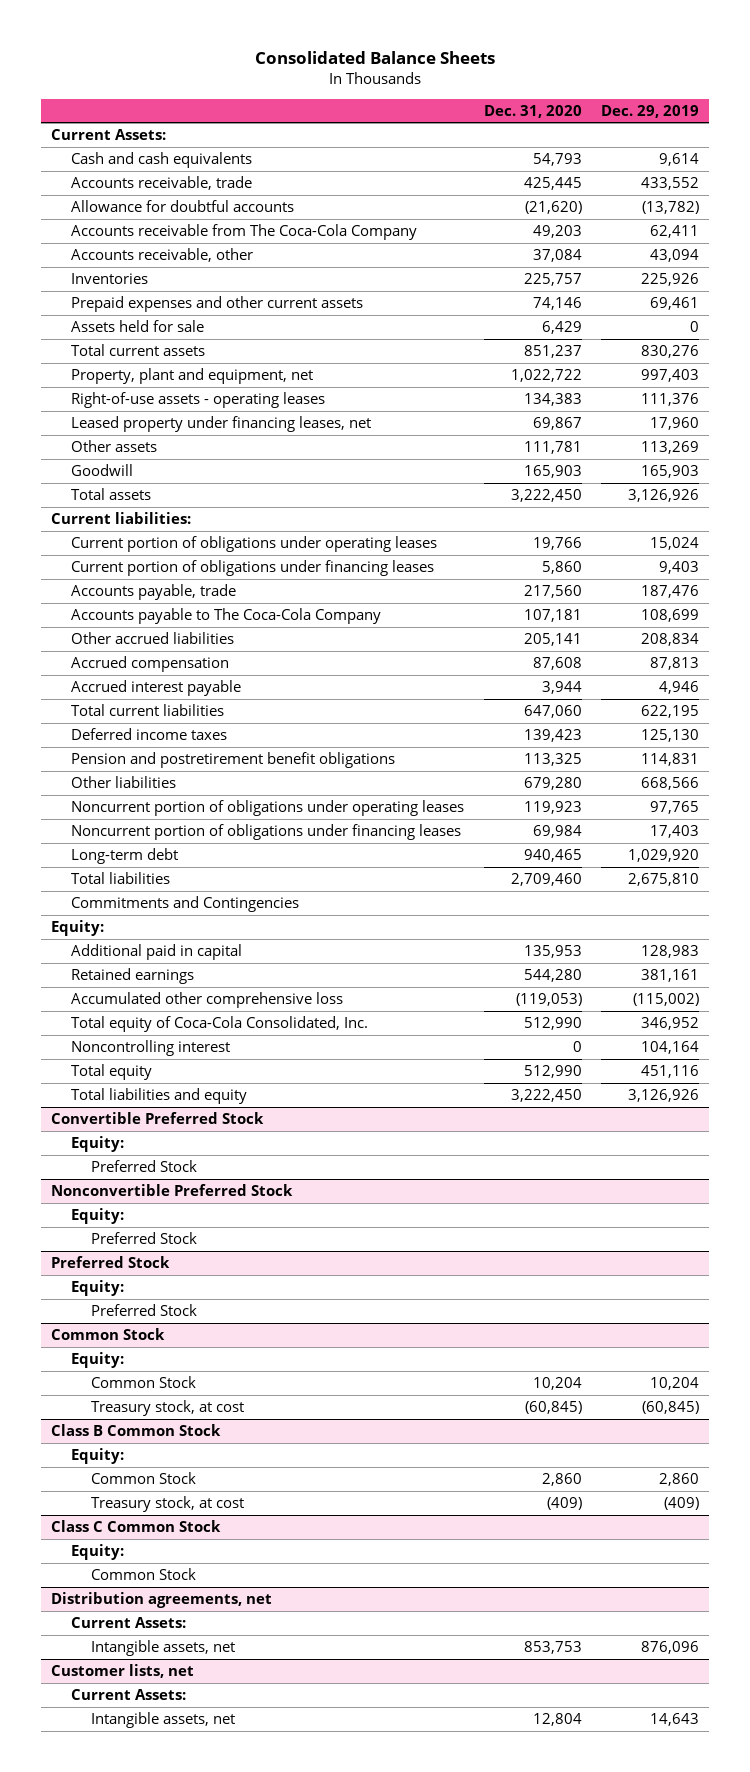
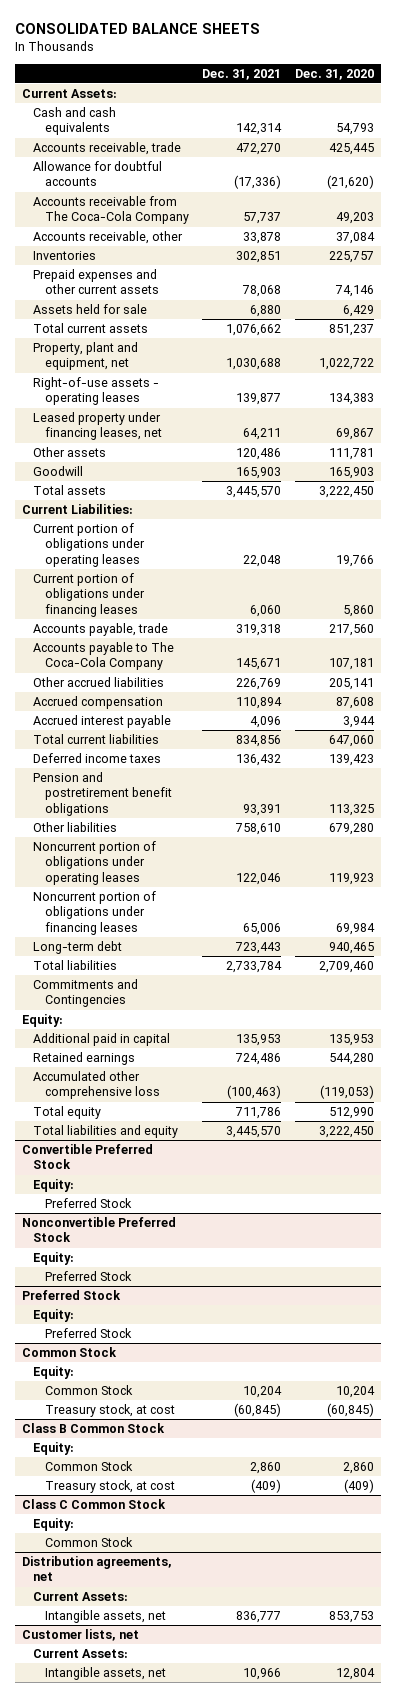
- Consolidated Balance Sheets
+ CONSOLIDATED BALANCE SHEETS
- | Dec. 31, 2020 | Dec. 29, 2019
+ | Dec. 31, 2021 | Dec. 31, 2020
- Current liabilities:
+ Current Liabilities:
- Total equity of Coca-Cola Consolidated, Inc. | 512,990 | 346,952
- Noncontrolling interest | 0 | 104,164

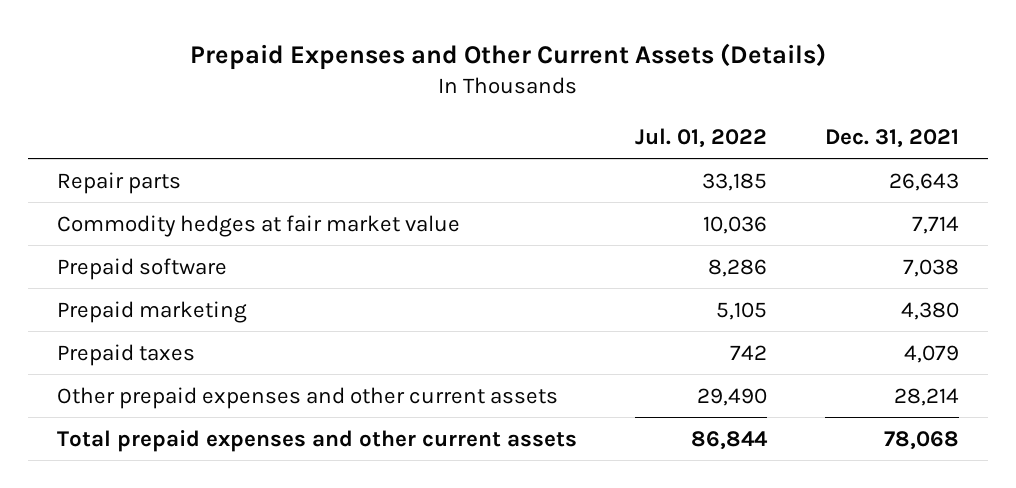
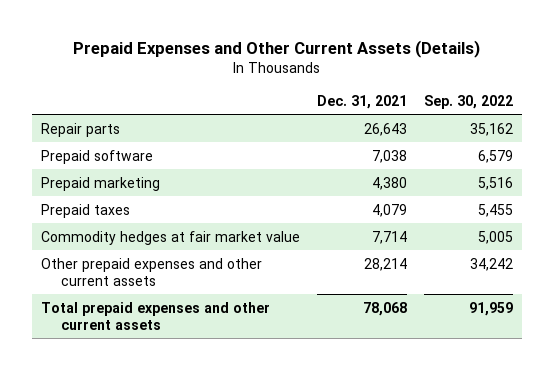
- | Jul. 01, 2022 | Dec. 31, 2021
+ | Dec. 31, 2021 | Sep. 30, 2022
moved down: Commodity hedges at fair market value | 7,714 | 5,005

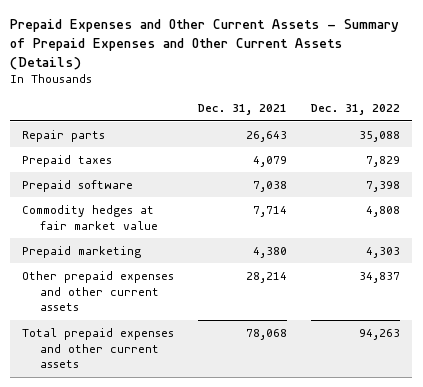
- Prepaid Expenses and Other Current Assets (Details)
+ Prepaid Expenses and Other Current Assets - Summary of Prepaid Expenses and Other Current Assets (Details)
- | Dec. 31, 2021 | Sep. 30, 2022
+ | Dec. 31, 2021 | Dec. 31, 2022
moved down: Prepaid software | 7,038 | 7,398
moved down: Prepaid marketing | 4,380 | 4,303

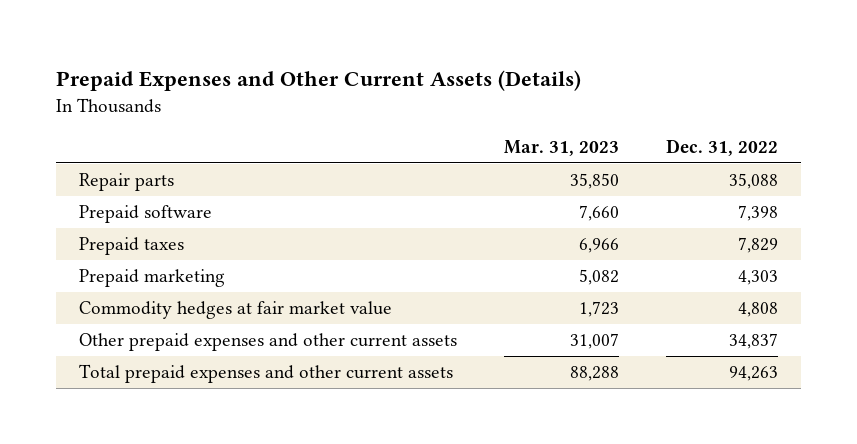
- Prepaid Expenses and Other Current Assets - Summary of Prepaid Expenses and Other Current Assets (Details)
+ Prepaid Expenses and Other Current Assets (Details)
- | Dec. 31, 2021 | Dec. 31, 2022
+ | Mar. 31, 2023 | Dec. 31, 2022
moved down: Prepaid taxes | 6,966 | 7,829
moved down: Commodity hedges at fair market value | 1,723 | 4,808

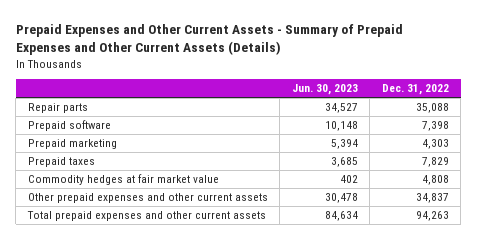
- Prepaid Expenses and Other Current Assets (Details)
+ Prepaid Expenses and Other Current Assets - Summary of Prepaid Expenses and Other Current Assets (Details)
- | Mar. 31, 2023 | Dec. 31, 2022
+ | Jun. 30, 2023 | Dec. 31, 2022
moved down: Prepaid taxes | 3,685 | 7,829

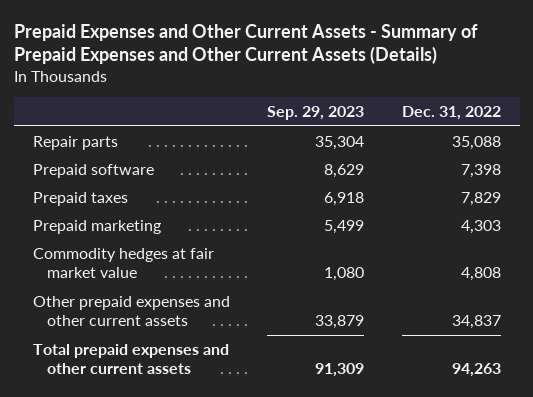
- | Jun. 30, 2023 | Dec. 31, 2022
+ | Sep. 29, 2023 | Dec. 31, 2022
moved down: Prepaid marketing | 5,499 | 4,303

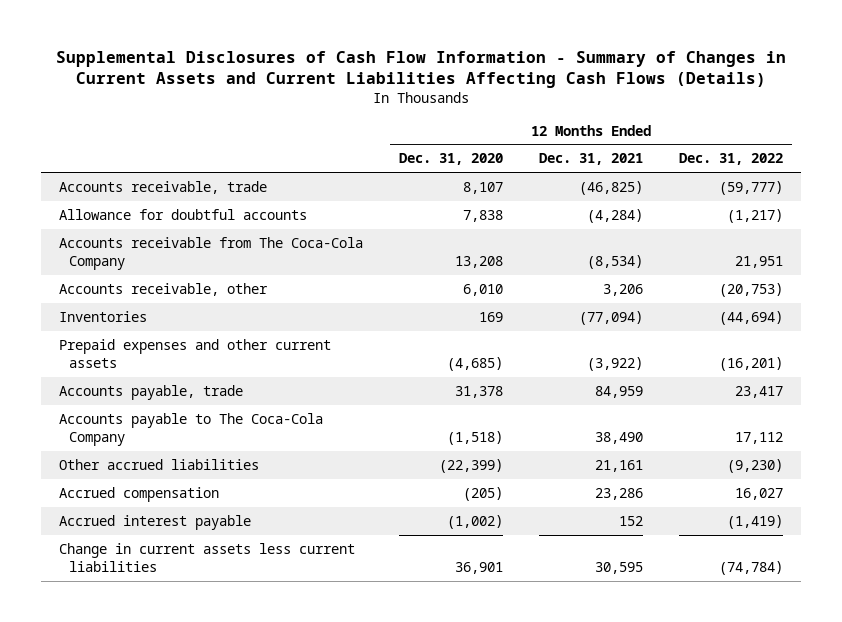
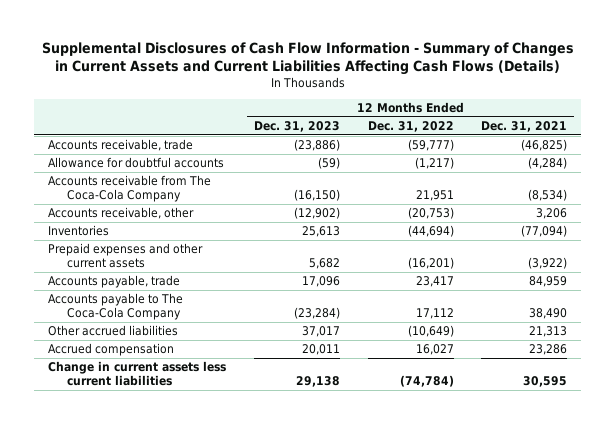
- | 12 Months Ended Dec. 31, 2020 | 12 Months Ended Dec. 31, 2021 | 12 Months Ended Dec. 31, 2022
+ | 12 Months Ended Dec. 31, 2023 | 12 Months Ended Dec. 31, 2022 | 12 Months Ended Dec. 31, 2021
- Other accrued liabilities | (22,399) | 21,161 | (9,230)
+ Other accrued liabilities | 37,017 | (10,649) | 21,313
- Accrued interest payable | (1,002) | 152 | (1,419)

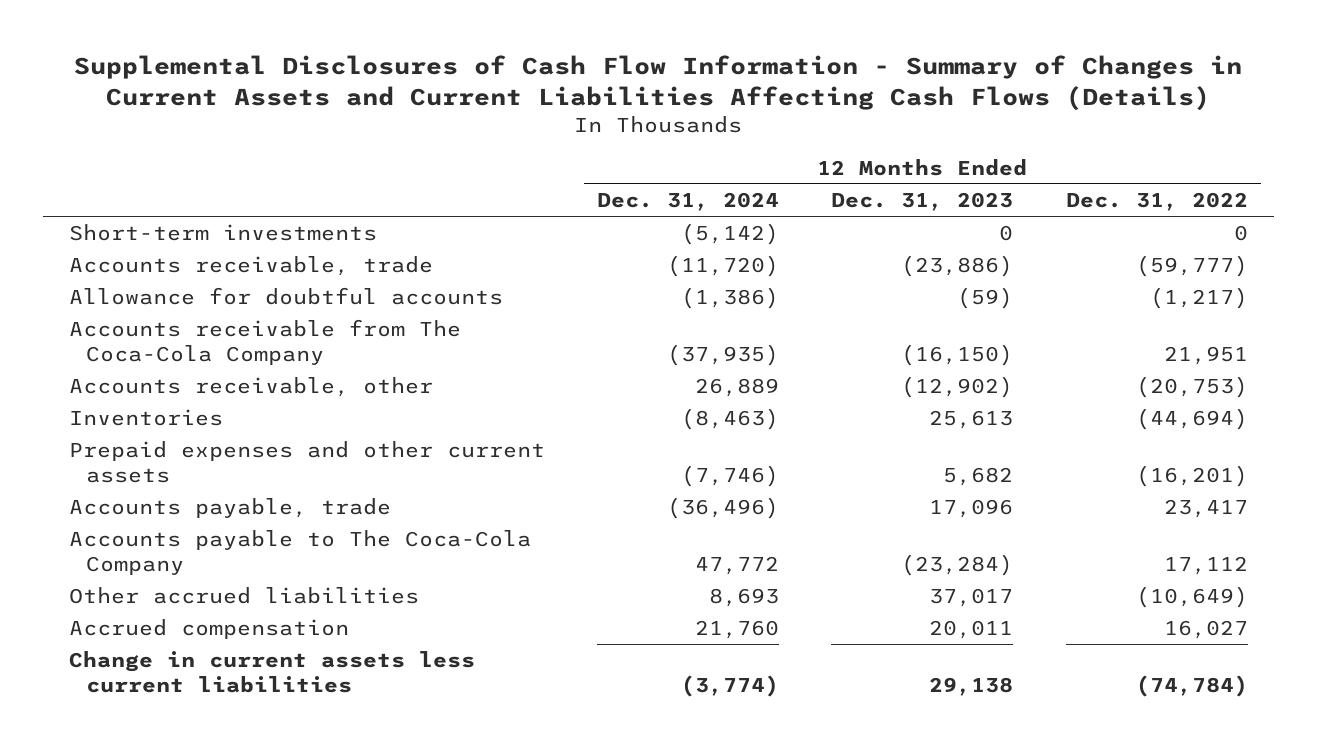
- | 12 Months Ended Dec. 31, 2023 | 12 Months Ended Dec. 31, 2022 | 12 Months Ended Dec. 31, 2021
+ | 12 Months Ended Dec. 31, 2024 | 12 Months Ended Dec. 31, 2023 | 12 Months Ended Dec. 31, 2022
+ Short-term investments | (5,142) | 0 | 0

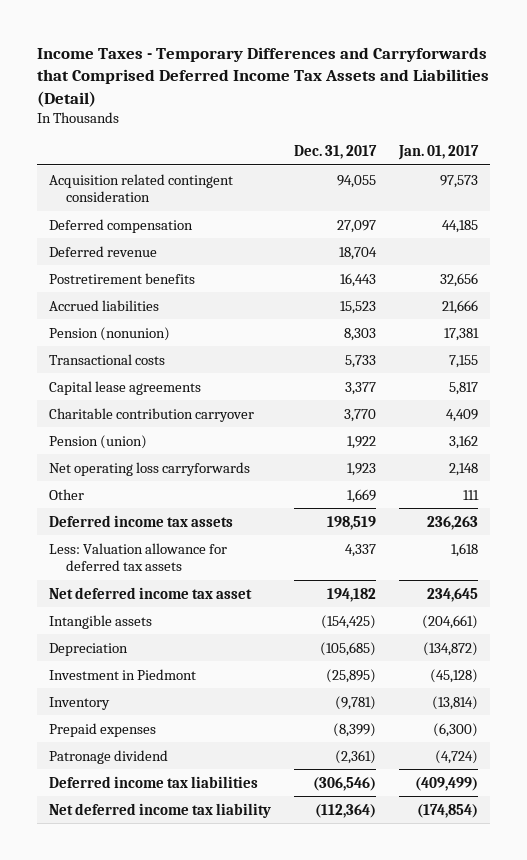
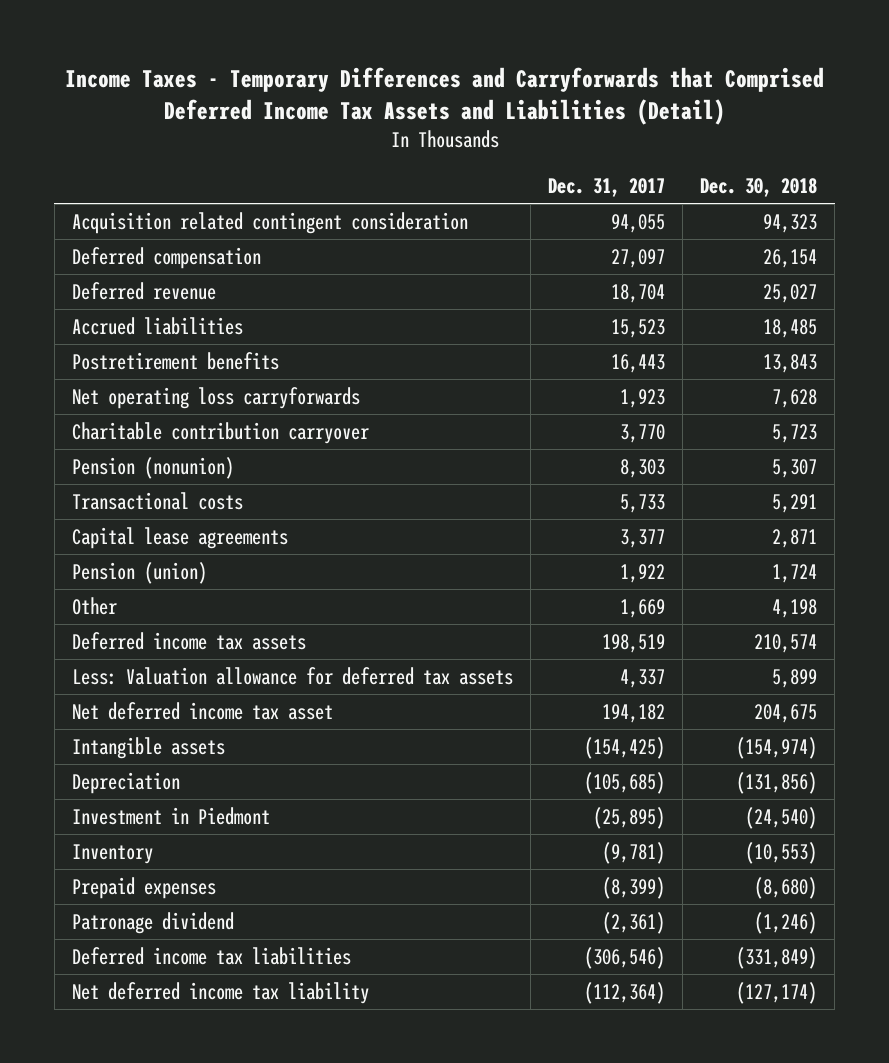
- | Dec. 31, 2017 | Jan. 01, 2017
+ | Dec. 31, 2017 | Dec. 30, 2018
moved down: Postretirement benefits | 16,443 | 13,843
moved up: Net operating loss carryforwards | 1,923 | 7,628
moved up: Charitable contribution carryover | 3,770 | 5,723

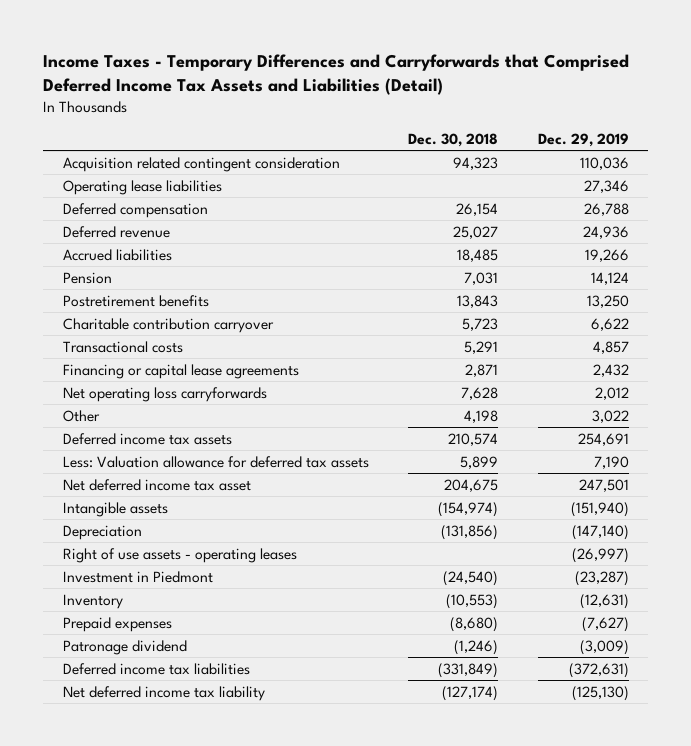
- | Dec. 31, 2017 | Dec. 30, 2018
+ | Dec. 30, 2018 | Dec. 29, 2019
+ Operating lease liabilities | | 27,346
+ Pension | 7,031 | 14,124
- Pension (nonunion) | 8,303 | 5,307
- Capital lease agreements | 3,377 | 2,871
- Pension (union) | 1,922 | 1,724
+ Financing or capital lease agreements | 2,871 | 2,432
moved down: Net operating loss carryforwards | 7,628 | 2,012
+ Right of use assets - operating leases | | (26,997)

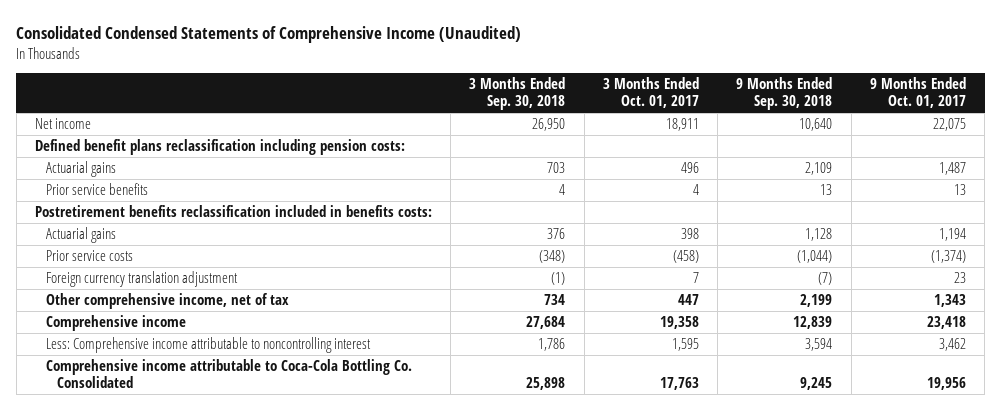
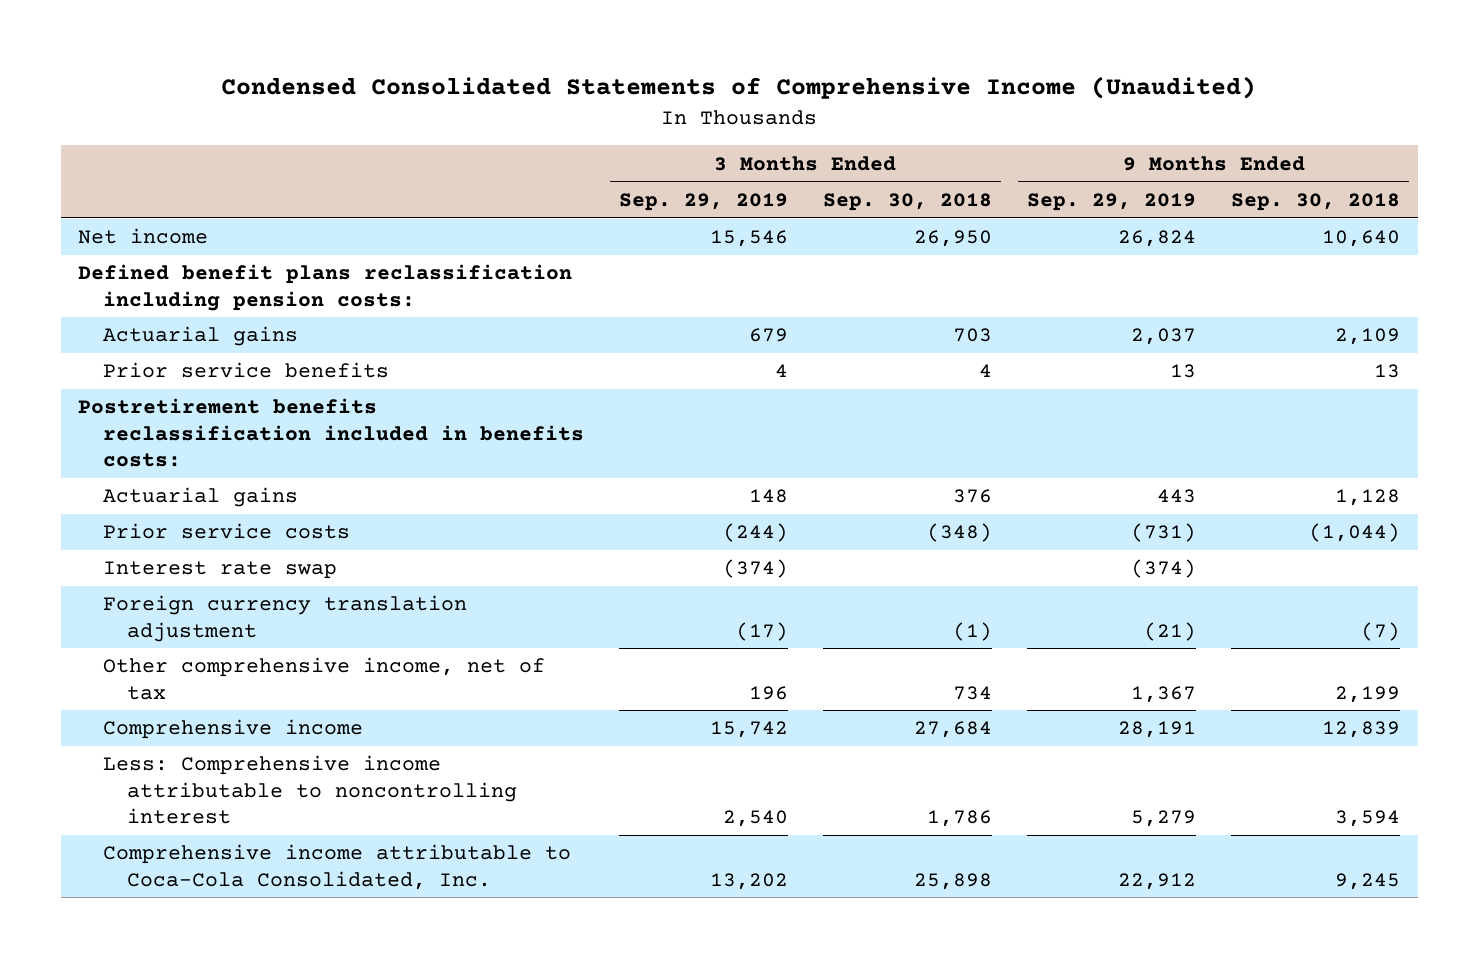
- Consolidated Condensed Statements of Comprehensive Income (Unaudited)
+ Condensed Consolidated Statements of Comprehensive Income (Unaudited)
- | 3 Months Ended Sep. 30, 2018 | 3 Months Ended Oct. 01, 2017 | 9 Months Ended Sep. 30, 2018 | 9 Months Ended Oct. 01, 2017
+ | 3 Months Ended Sep. 29, 2019 | 3 Months Ended Sep. 30, 2018 | 9 Months Ended Sep. 29, 2019 | 9 Months Ended Sep. 30, 2018
+ Interest rate swap | (374) | | (374) |
- Comprehensive income attributable to Coca-Cola Bottling Co. Consolidated | 25,898 | 17,763 | 9,245 | 19,956
+ Comprehensive income attributable to Coca-Cola Consolidated, Inc. | 13,202 | 25,898 | 22,912 | 9,245

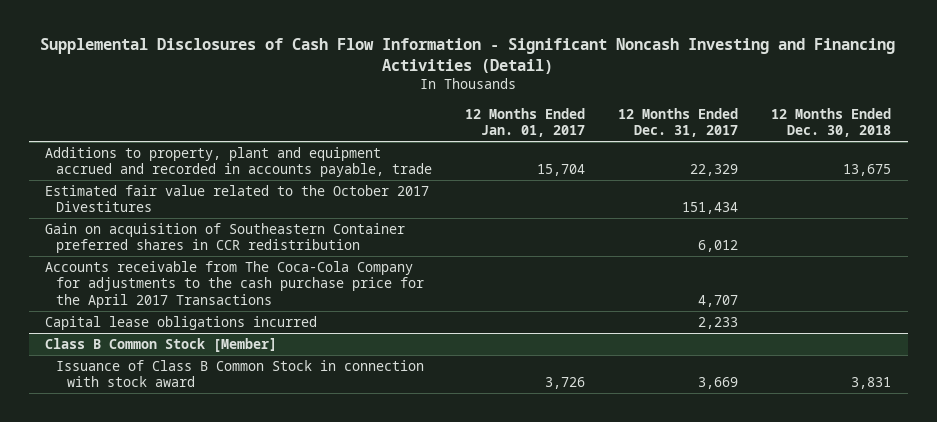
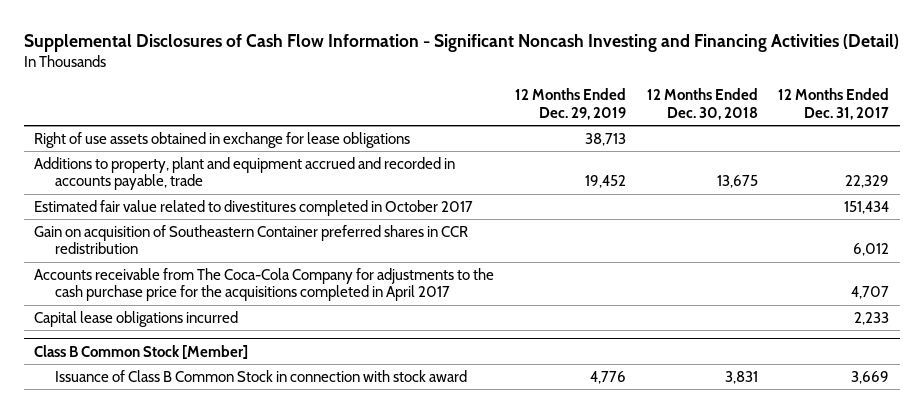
- | 12 Months Ended Jan. 01, 2017 | 12 Months Ended Dec. 31, 2017 | 12 Months Ended Dec. 30, 2018
+ | 12 Months Ended Dec. 29, 2019 | 12 Months Ended Dec. 30, 2018 | 12 Months Ended Dec. 31, 2017
+ Right of use assets obtained in exchange for lease obligations | 38,713 | |
- Estimated fair value related to the October 2017 Divestitures | | 151,434 |
+ Estimated fair value related to divestitures completed in October 2017 | | | 151,434
- Accounts receivable from The Coca-Cola Company for adjustments to the cash purchase price for the April 2017 Transactions | | 4,707 |
+ Accounts receivable from The Coca-Cola Company for adjustments to the cash purchase price for the acquisitions completed in April 2017 | | | 4,707

